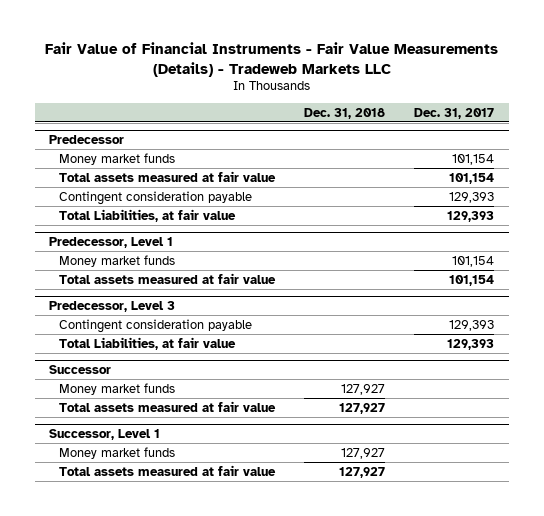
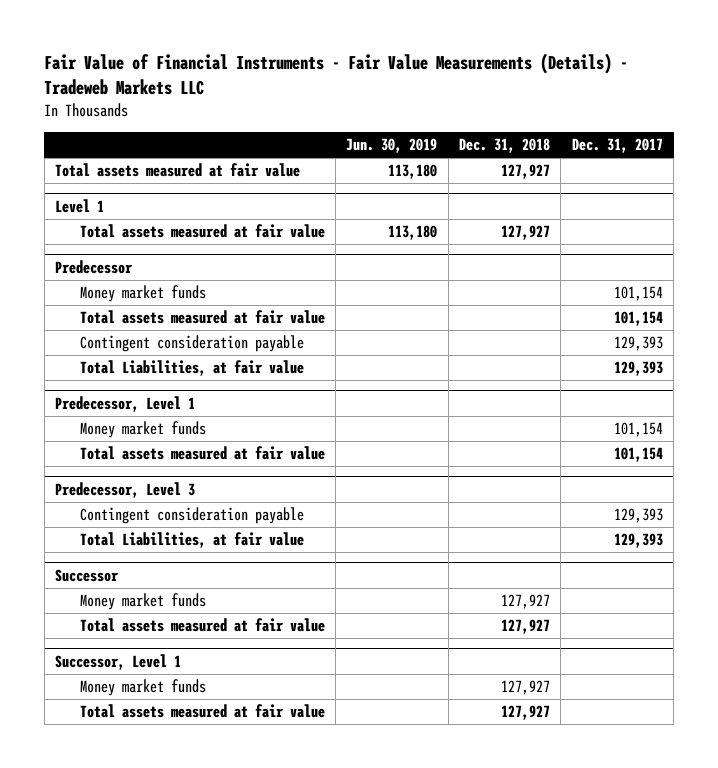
- | Dec. 31, 2018 | Dec. 31, 2017
+ | Jun. 30, 2019 | Dec. 31, 2018 | Dec. 31, 2017
+ Total assets measured at fair value | 113,180 | 127,927 |
+ Level 1
+ Total assets measured at fair value | 113,180 | 127,927 |

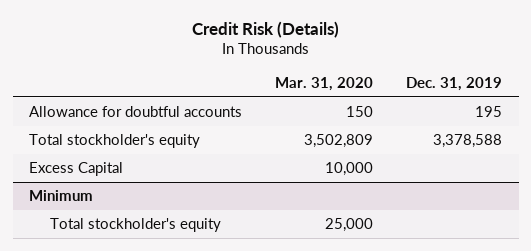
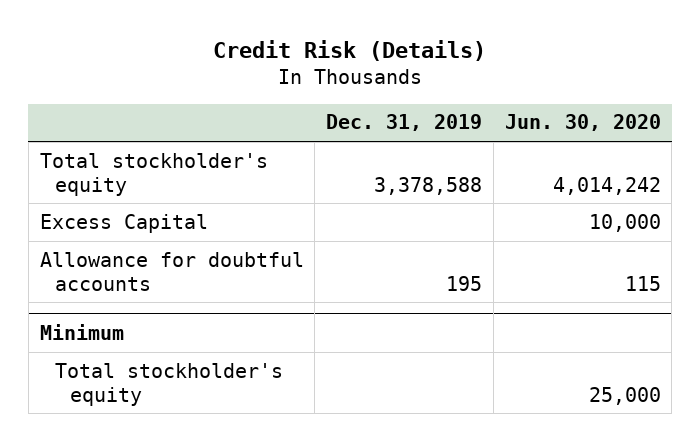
- | Mar. 31, 2020 | Dec. 31, 2019
+ | Dec. 31, 2019 | Jun. 30, 2020
moved down: Allowance for doubtful accounts | 195 | 115

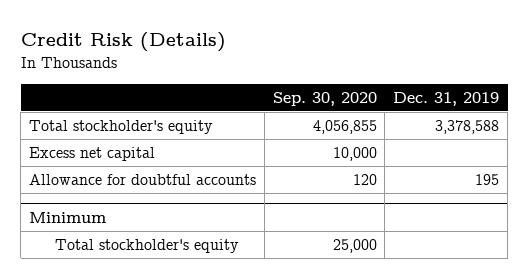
- | Dec. 31, 2019 | Jun. 30, 2020
+ | Sep. 30, 2020 | Dec. 31, 2019
- Excess Capital | | 10,000
+ Excess net capital | 10,000 |

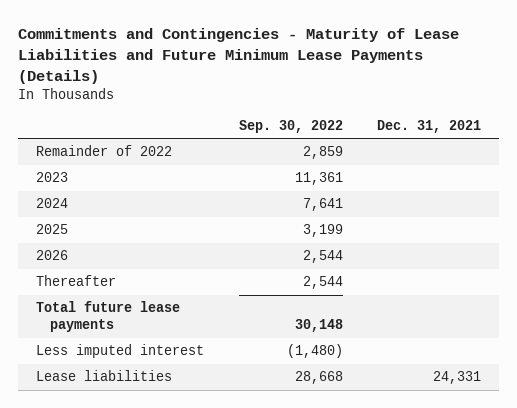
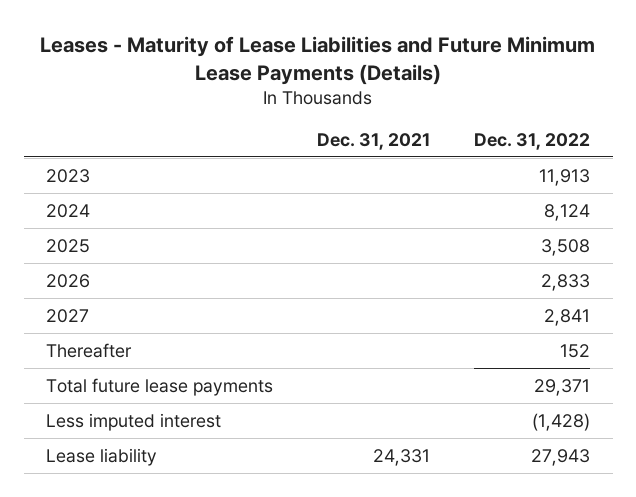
- Commitments and Contingencies - Maturity of Lease Liabilities and Future Minimum Lease Payments (Details)
+ Leases - Maturity of Lease Liabilities and Future Minimum Lease Payments (Details)
- | Sep. 30, 2022 | Dec. 31, 2021
+ | Dec. 31, 2021 | Dec. 31, 2022
- Remainder of 2022 | 2,859 |
+ 2027 | | 2,841
- Lease liabilities | 28,668 | 24,331
+ Lease liability | 24,331 | 27,943

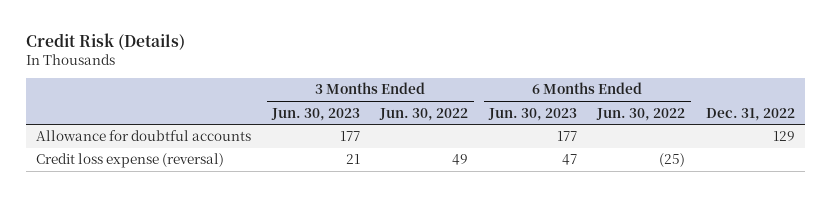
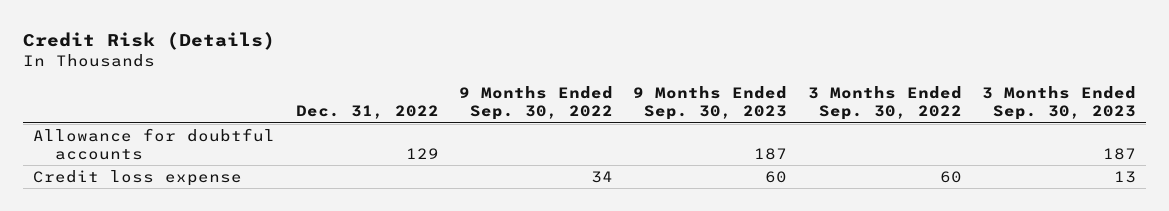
- | 3 Months Ended Jun. 30, 2023 | 3 Months Ended Jun. 30, 2022 | 6 Months Ended Jun. 30, 2023 | 6 Months Ended Jun. 30, 2022 | Dec. 31, 2022
+ | Dec. 31, 2022 | 9 Months Ended Sep. 30, 2022 | 9 Months Ended Sep. 30, 2023 | 3 Months Ended Sep. 30, 2022 | 3 Months Ended Sep. 30, 2023
- Credit loss expense (reversal) | 21 | 49 | 47 | (25) |
+ Credit loss expense | | 34 | 60 | 60 | 13

